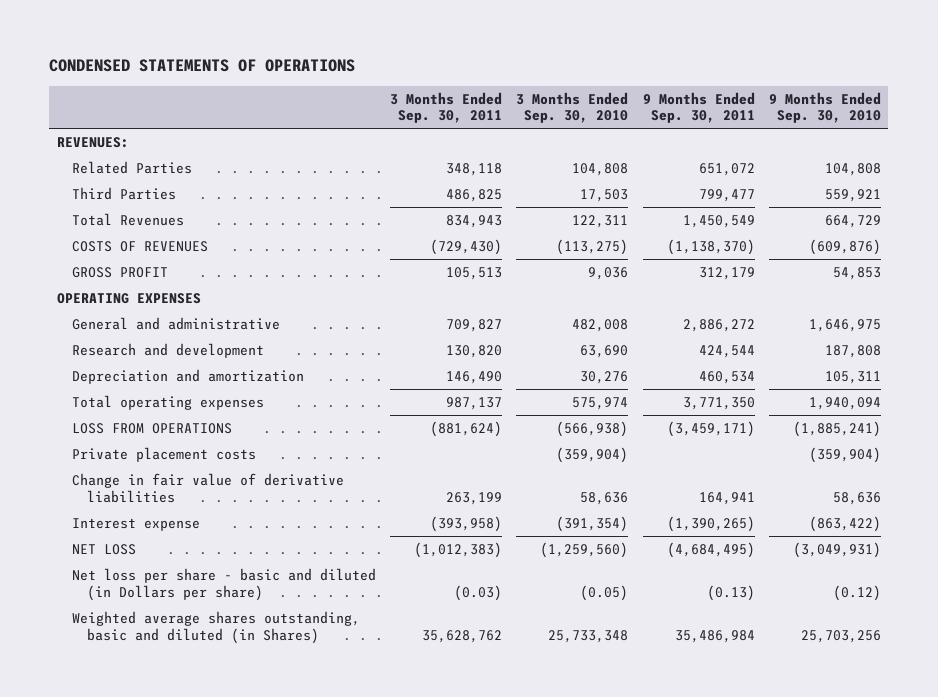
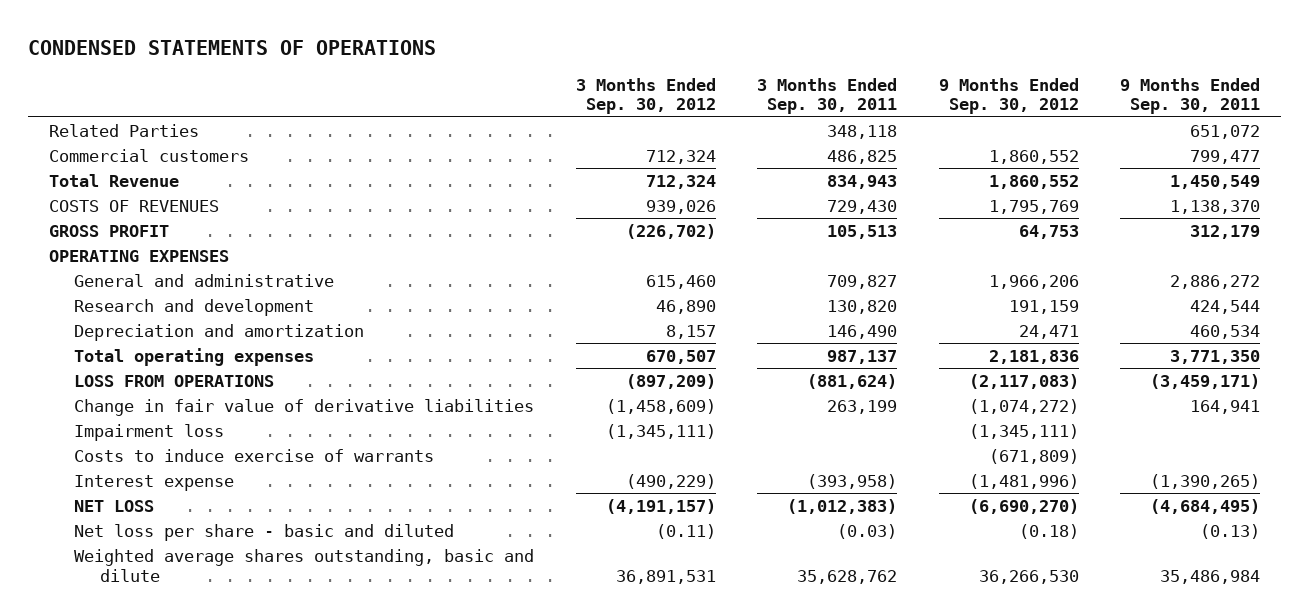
- | 3 Months Ended Sep. 30, 2011 | 3 Months Ended Sep. 30, 2010 | 9 Months Ended Sep. 30, 2011 | 9 Months Ended Sep. 30, 2010
+ | 3 Months Ended Sep. 30, 2012 | 3 Months Ended Sep. 30, 2011 | 9 Months Ended Sep. 30, 2012 | 9 Months Ended Sep. 30, 2011
- REVENUES:
- Third Parties | 486,825 | 17,503 | 799,477 | 559,921
- Total Revenues | 834,943 | 122,311 | 1,450,549 | 664,729
- COSTS OF REVENUES | (729,430) | (113,275) | (1,138,370) | (609,876)
+ Commercial customers | 712,324 | 486,825 | 1,860,552 | 799,477
+ Total Revenue | 712,324 | 834,943 | 1,860,552 | 1,450,549
+ COSTS OF REVENUES | 939,026 | 729,430 | 1,795,769 | 1,138,370
- Private placement costs | | (359,904) | | (359,904)
+ Impairment loss | (1,345,111) | | (1,345,111) |
+ Costs to induce exercise of warrants | | | (671,809) |
- Net loss per share - basic and diluted (in Dollars per share) | (0.03) | (0.05) | (0.13) | (0.12)
- Weighted average shares outstanding, basic and diluted (in Shares) | 35,628,762 | 25,733,348 | 35,486,984 | 25,703,256
+ Net loss per share - basic and diluted | (0.11) | (0.03) | (0.18) | (0.13)
+ Weighted average shares outstanding, basic and dilute | 36,891,531 | 35,628,762 | 36,266,530 | 35,486,984

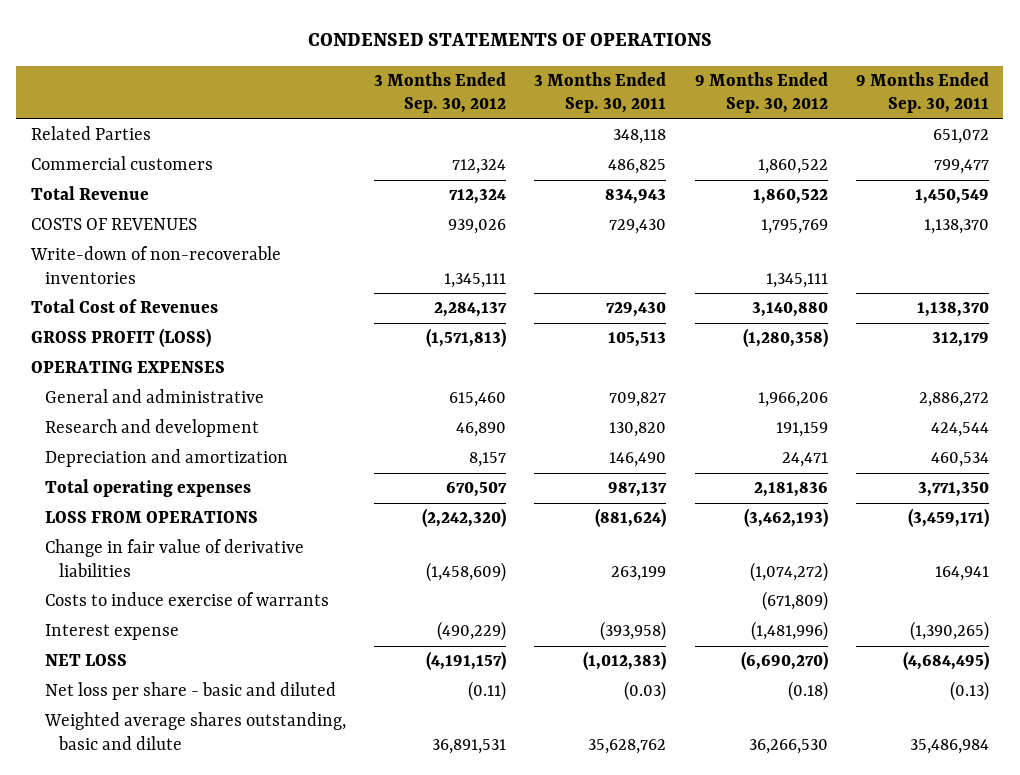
- Commercial customers | 712,324 | 486,825 | 1,860,552 | 799,477
- Total Revenue | 712,324 | 834,943 | 1,860,552 | 1,450,549
+ Commercial customers | 712,324 | 486,825 | 1,860,522 | 799,477
+ Total Revenue | 712,324 | 834,943 | 1,860,522 | 1,450,549
- GROSS PROFIT | (226,702) | 105,513 | 64,753 | 312,179
+ Write-down of non-recoverable inventories | 1,345,111 | | 1,345,111 |
+ Total Cost of Revenues | 2,284,137 | 729,430 | 3,140,880 | 1,138,370
+ GROSS PROFIT (LOSS) | (1,571,813) | 105,513 | (1,280,358) | 312,179
- LOSS FROM OPERATIONS | (897,209) | (881,624) | (2,117,083) | (3,459,171)
+ LOSS FROM OPERATIONS | (2,242,320) | (881,624) | (3,462,193) | (3,459,171)
- Impairment loss | (1,345,111) | | (1,345,111) |

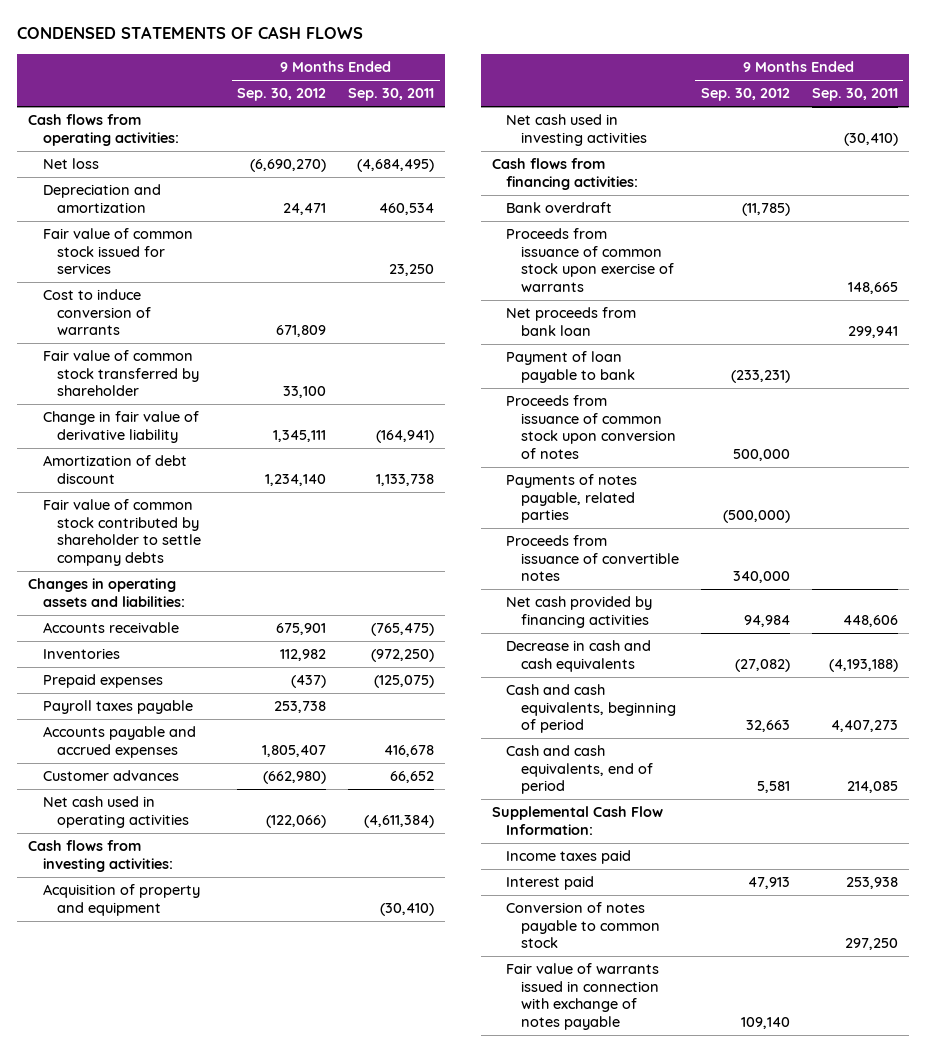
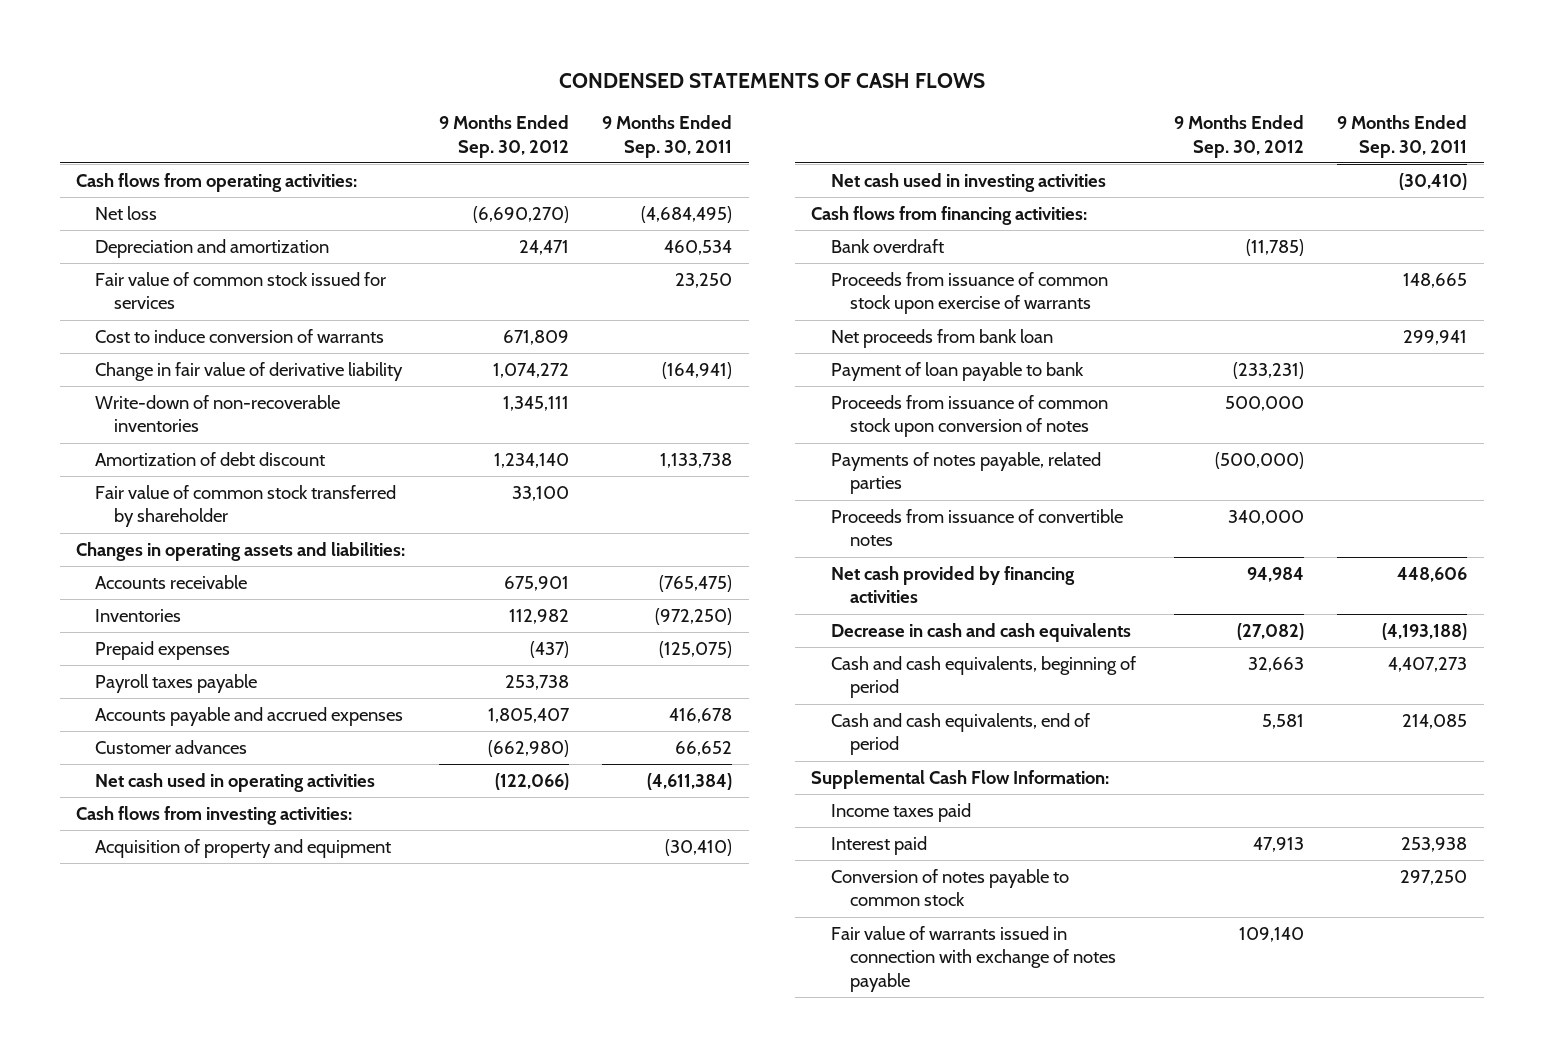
- Change in fair value of derivative liability | 1,345,111 | (164,941)
+ Change in fair value of derivative liability | 1,074,272 | (164,941)
+ Write-down of non-recoverable inventories | 1,345,111 |
- Fair value of common stock contributed by shareholder to settle company debts
moved down: Fair value of common stock transferred by shareholder | 33,100 |

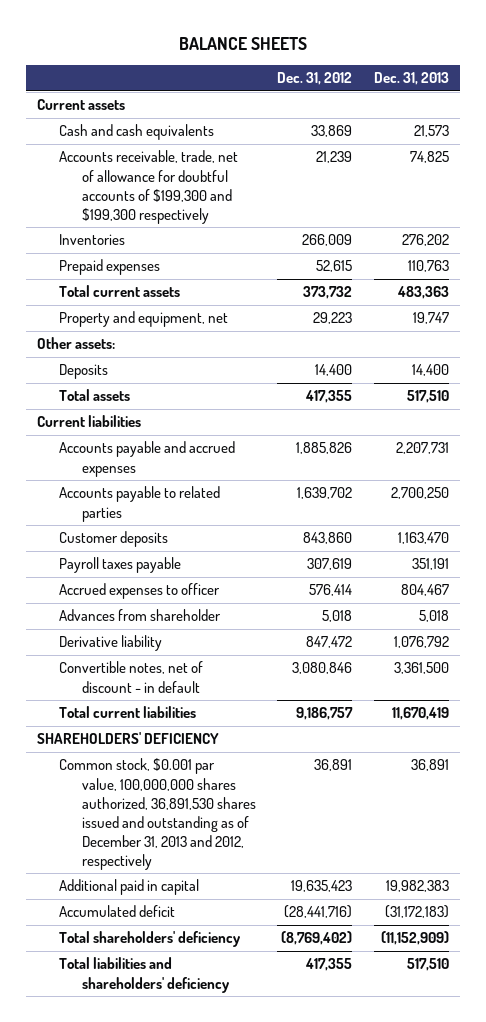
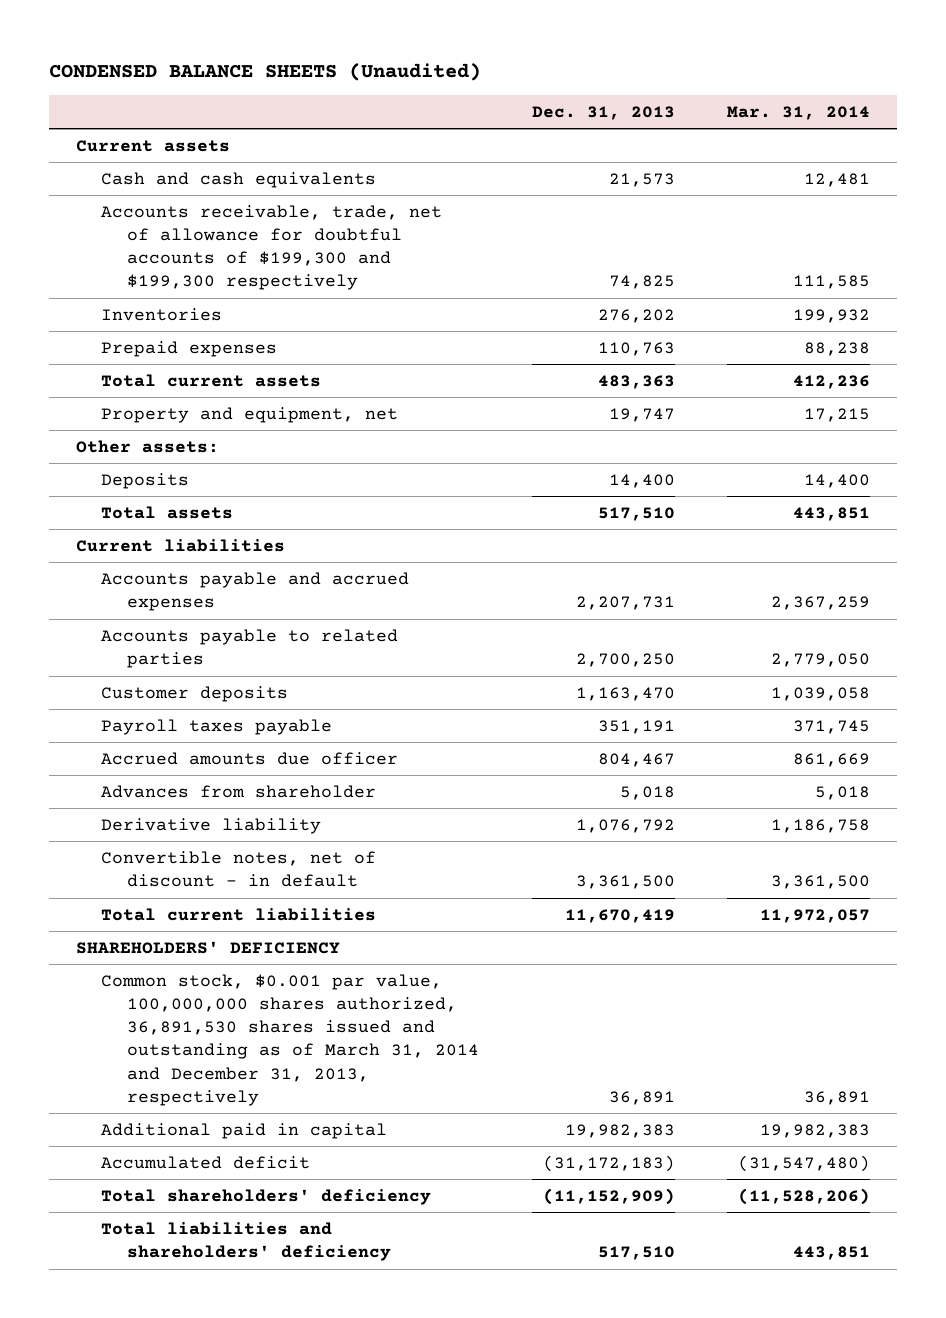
- BALANCE SHEETS
+ CONDENSED BALANCE SHEETS (Unaudited)
- | Dec. 31, 2012 | Dec. 31, 2013
+ | Dec. 31, 2013 | Mar. 31, 2014
- Accrued expenses to officer | 576,414 | 804,467
+ Accrued amounts due officer | 804,467 | 861,669
- Common stock, $0.001 par value, 100,000,000 shares authorized, 36,891,530 shares issued and outstanding as of December 31, 2013 and 2012, respectively | 36,891 | 36,891
+ Common stock, $0.001 par value, 100,000,000 shares authorized, 36,891,530 shares issued and outstanding as of March 31, 2014 and December 31, 2013, respectively | 36,891 | 36,891

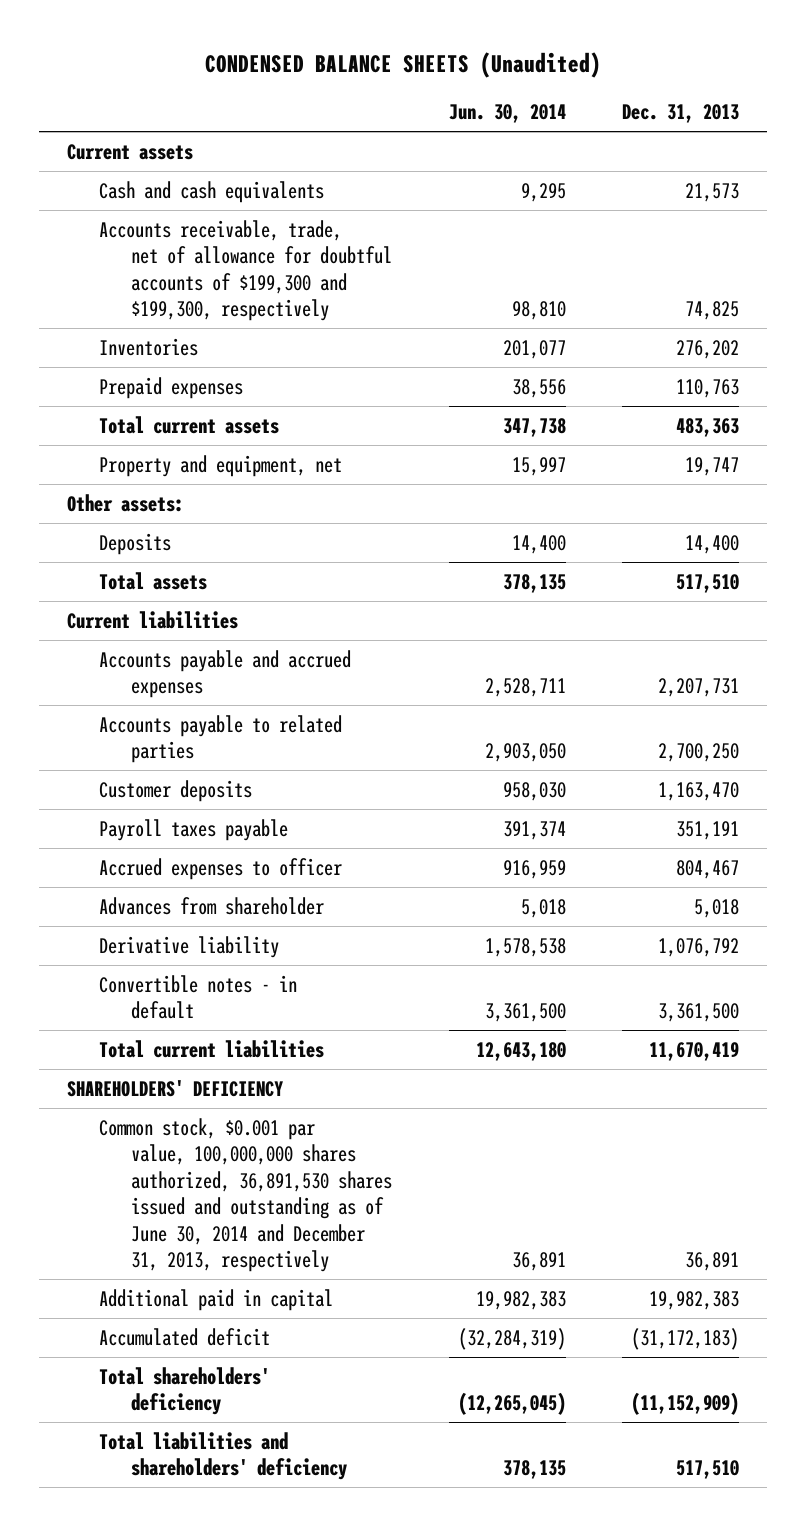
- | Dec. 31, 2013 | Mar. 31, 2014
+ | Jun. 30, 2014 | Dec. 31, 2013
- Accounts receivable, trade, net of allowance for doubtful accounts of $199,300 and $199,300 respectively | 74,825 | 111,585
+ Accounts receivable, trade, net of allowance for doubtful accounts of $199,300 and $199,300, respectively | 98,810 | 74,825
- Accrued amounts due officer | 804,467 | 861,669
+ Accrued expenses to officer | 916,959 | 804,467
- Convertible notes, net of discount - in default | 3,361,500 | 3,361,500
+ Convertible notes - in default | 3,361,500 | 3,361,500
- Common stock, $0.001 par value, 100,000,000 shares authorized, 36,891,530 shares issued and outstanding as of March 31, 2014 and December 31, 2013, respectively | 36,891 | 36,891
+ Common stock, $0.001 par value, 100,000,000 shares authorized, 36,891,530 shares issued and outstanding as of June 30, 2014 and December 31, 2013, respectively | 36,891 | 36,891

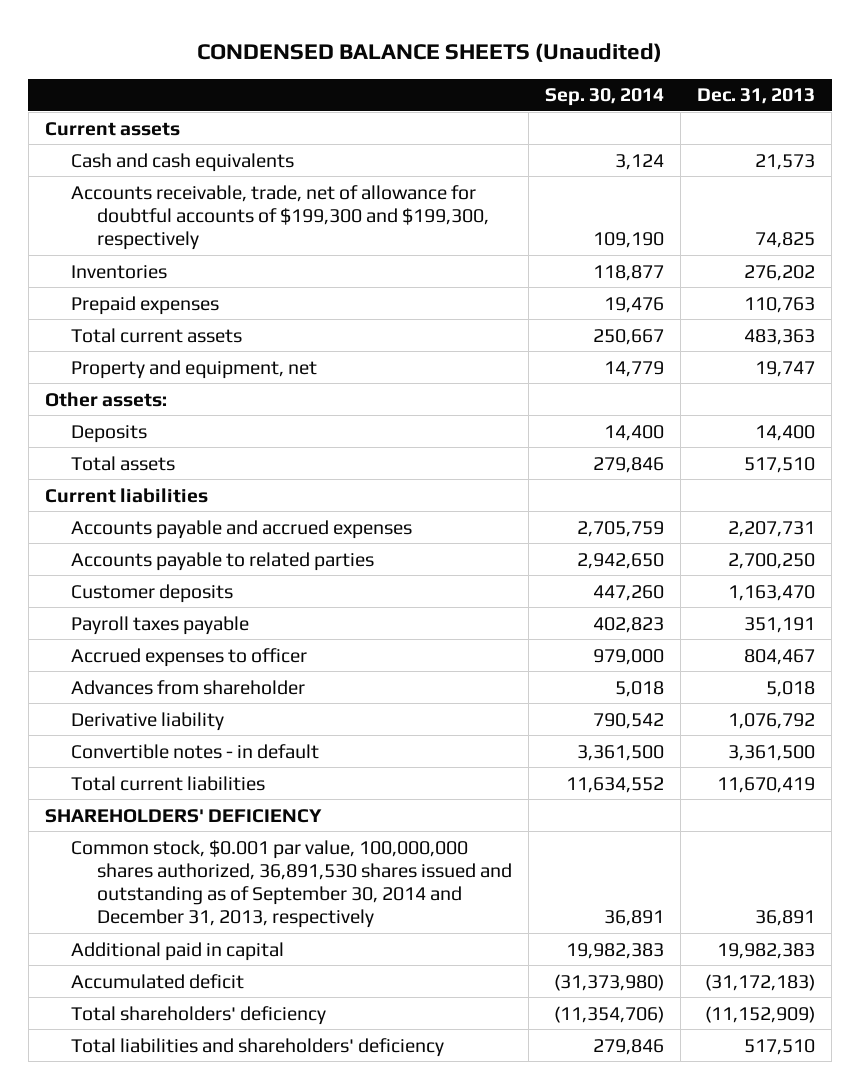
- | Jun. 30, 2014 | Dec. 31, 2013
+ | Sep. 30, 2014 | Dec. 31, 2013
- Common stock, $0.001 par value, 100,000,000 shares authorized, 36,891,530 shares issued and outstanding as of June 30, 2014 and December 31, 2013, respectively | 36,891 | 36,891
+ Common stock, $0.001 par value, 100,000,000 shares authorized, 36,891,530 shares issued and outstanding as of September 30, 2014 and December 31, 2013, respectively | 36,891 | 36,891

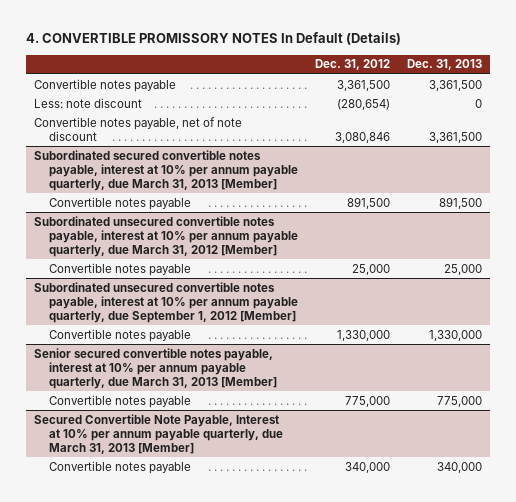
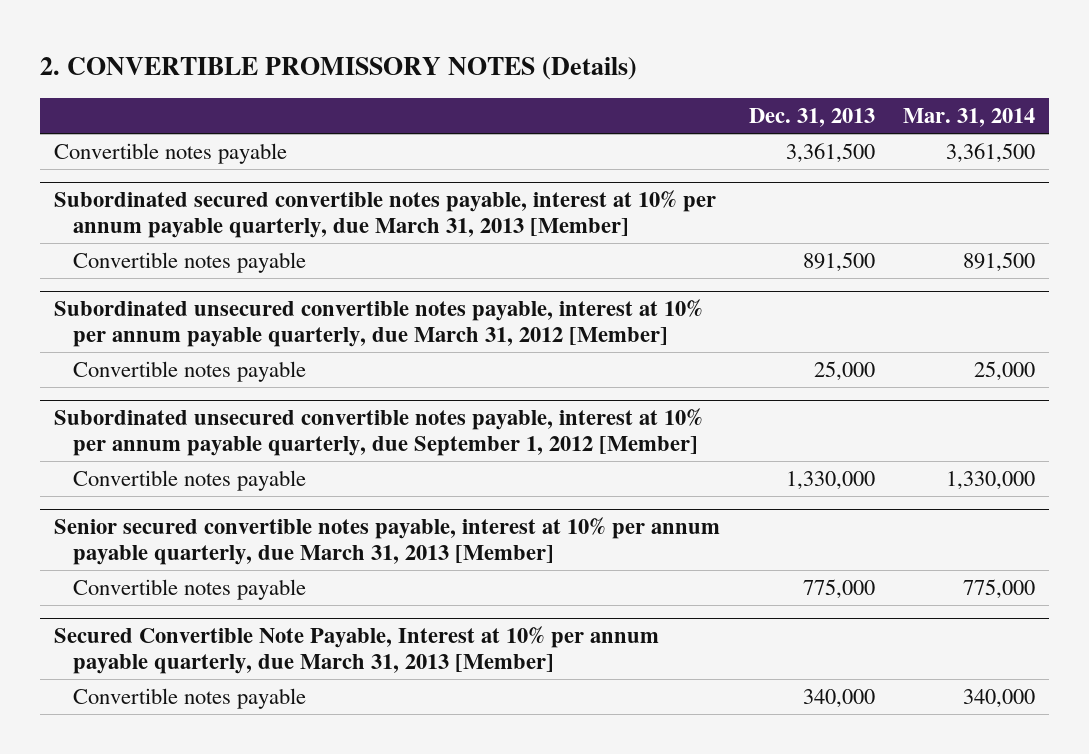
- 4. CONVERTIBLE PROMISSORY NOTES In Default (Details)
+ 2. CONVERTIBLE PROMISSORY NOTES (Details)
- | Dec. 31, 2012 | Dec. 31, 2013
+ | Dec. 31, 2013 | Mar. 31, 2014
- Less: note discount | (280,654) | 0
- Convertible notes payable, net of note discount | 3,080,846 | 3,361,500

